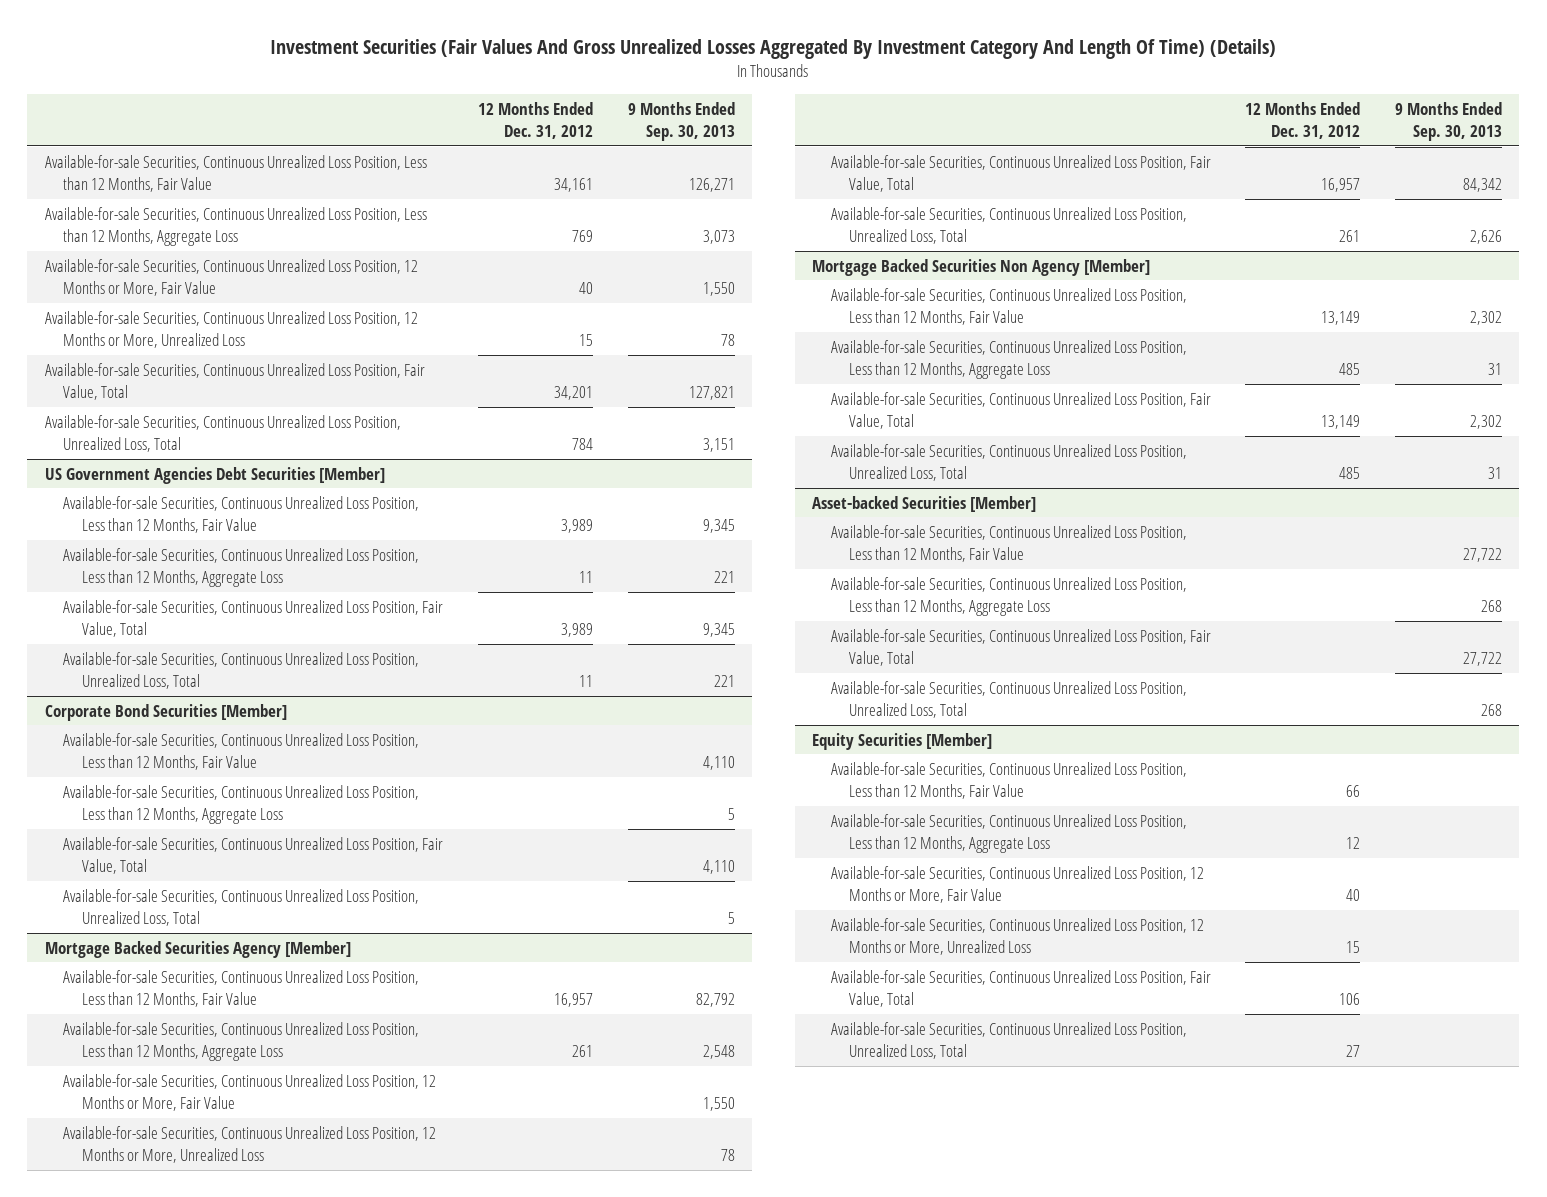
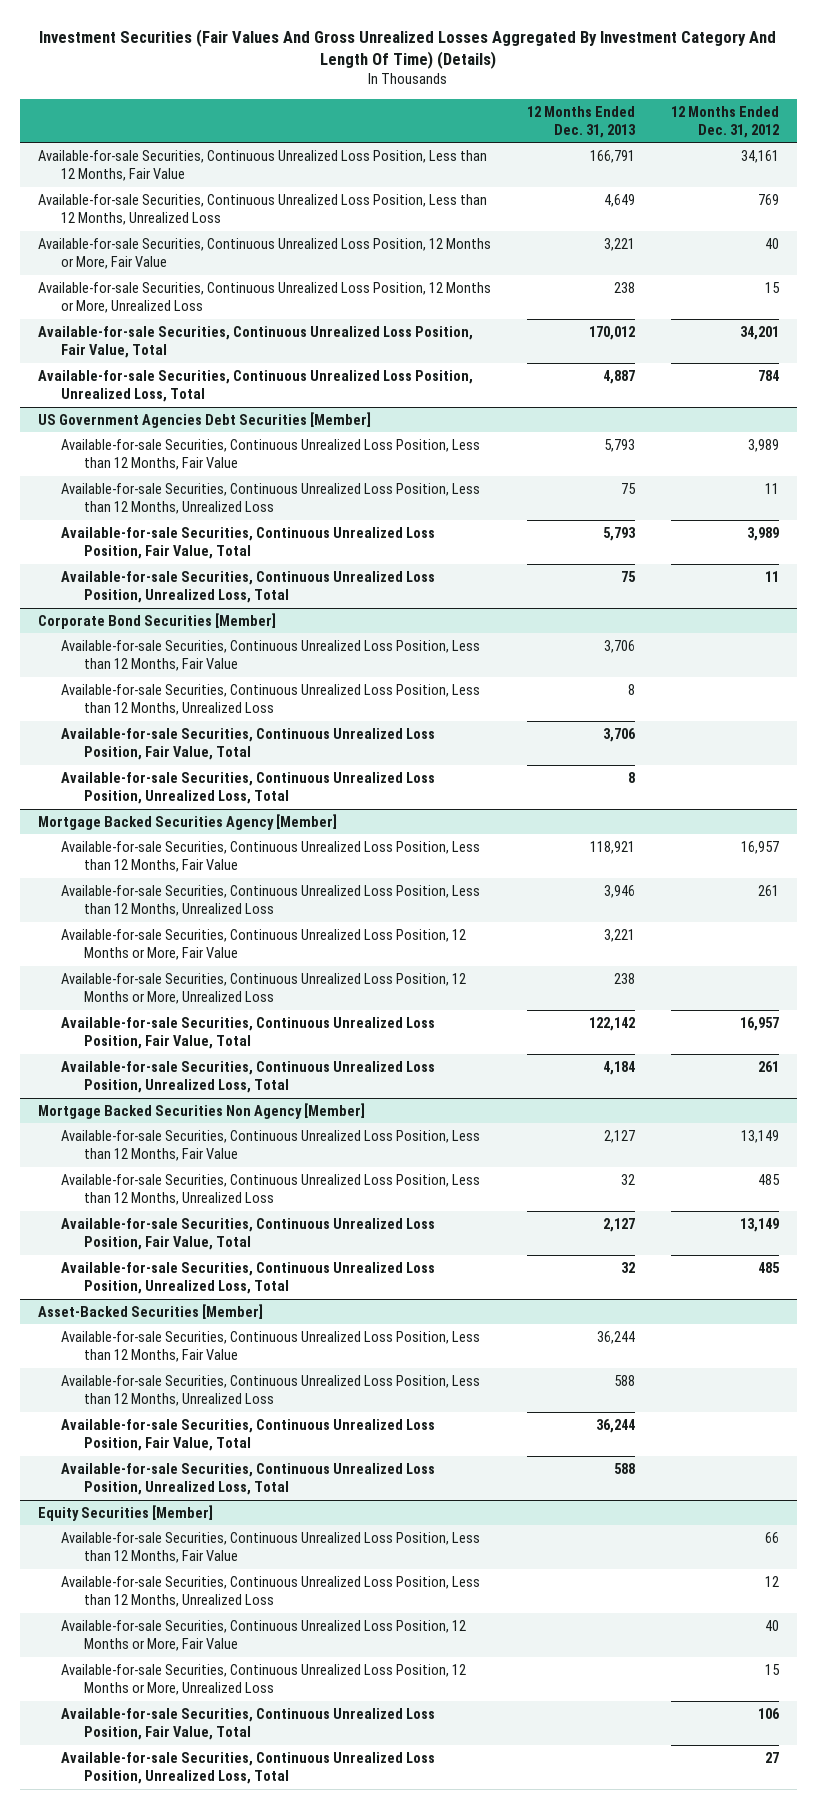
- | 12 Months Ended Dec. 31, 2012 | 9 Months Ended Sep. 30, 2013
+ | 12 Months Ended Dec. 31, 2013 | 12 Months Ended Dec. 31, 2012
- Available-for-sale Securities, Continuous Unrealized Loss Position, Less than 12 Months, Aggregate Loss | 769 | 3,073
+ Available-for-sale Securities, Continuous Unrealized Loss Position, Less than 12 Months, Unrealized Loss | 4,649 | 769
@ US Government Agencies Debt Securities [Member]
- Available-for-sale Securities, Continuous Unrealized Loss Position, Less than 12 Months, Aggregate Loss | 11 | 221
+ Available-for-sale Securities, Continuous Unrealized Loss Position, Less than 12 Months, Unrealized Loss | 75 | 11
@ Corporate Bond Securities [Member]
- Available-for-sale Securities, Continuous Unrealized Loss Position, Less than 12 Months, Aggregate Loss | | 5
+ Available-for-sale Securities, Continuous Unrealized Loss Position, Less than 12 Months, Unrealized Loss | 8 |
@ Mortgage Backed Securities Agency [Member]
- Available-for-sale Securities, Continuous Unrealized Loss Position, Less than 12 Months, Aggregate Loss | 261 | 2,548
+ Available-for-sale Securities, Continuous Unrealized Loss Position, Less than 12 Months, Unrealized Loss | 3,946 | 261
@ Mortgage Backed Securities Non Agency [Member]
- Available-for-sale Securities, Continuous Unrealized Loss Position, Less than 12 Months, Aggregate Loss | 485 | 31
+ Available-for-sale Securities, Continuous Unrealized Loss Position, Less than 12 Months, Unrealized Loss | 32 | 485
- Asset-backed Securities [Member]
+ Asset-Backed Securities [Member]
- Available-for-sale Securities, Continuous Unrealized Loss Position, Less than 12 Months, Aggregate Loss | | 268
+ Available-for-sale Securities, Continuous Unrealized Loss Position, Less than 12 Months, Unrealized Loss | 588 |
@ Equity Securities [Member]
- Available-for-sale Securities, Continuous Unrealized Loss Position, Less than 12 Months, Aggregate Loss | 12 |
+ Available-for-sale Securities, Continuous Unrealized Loss Position, Less than 12 Months, Unrealized Loss | | 12

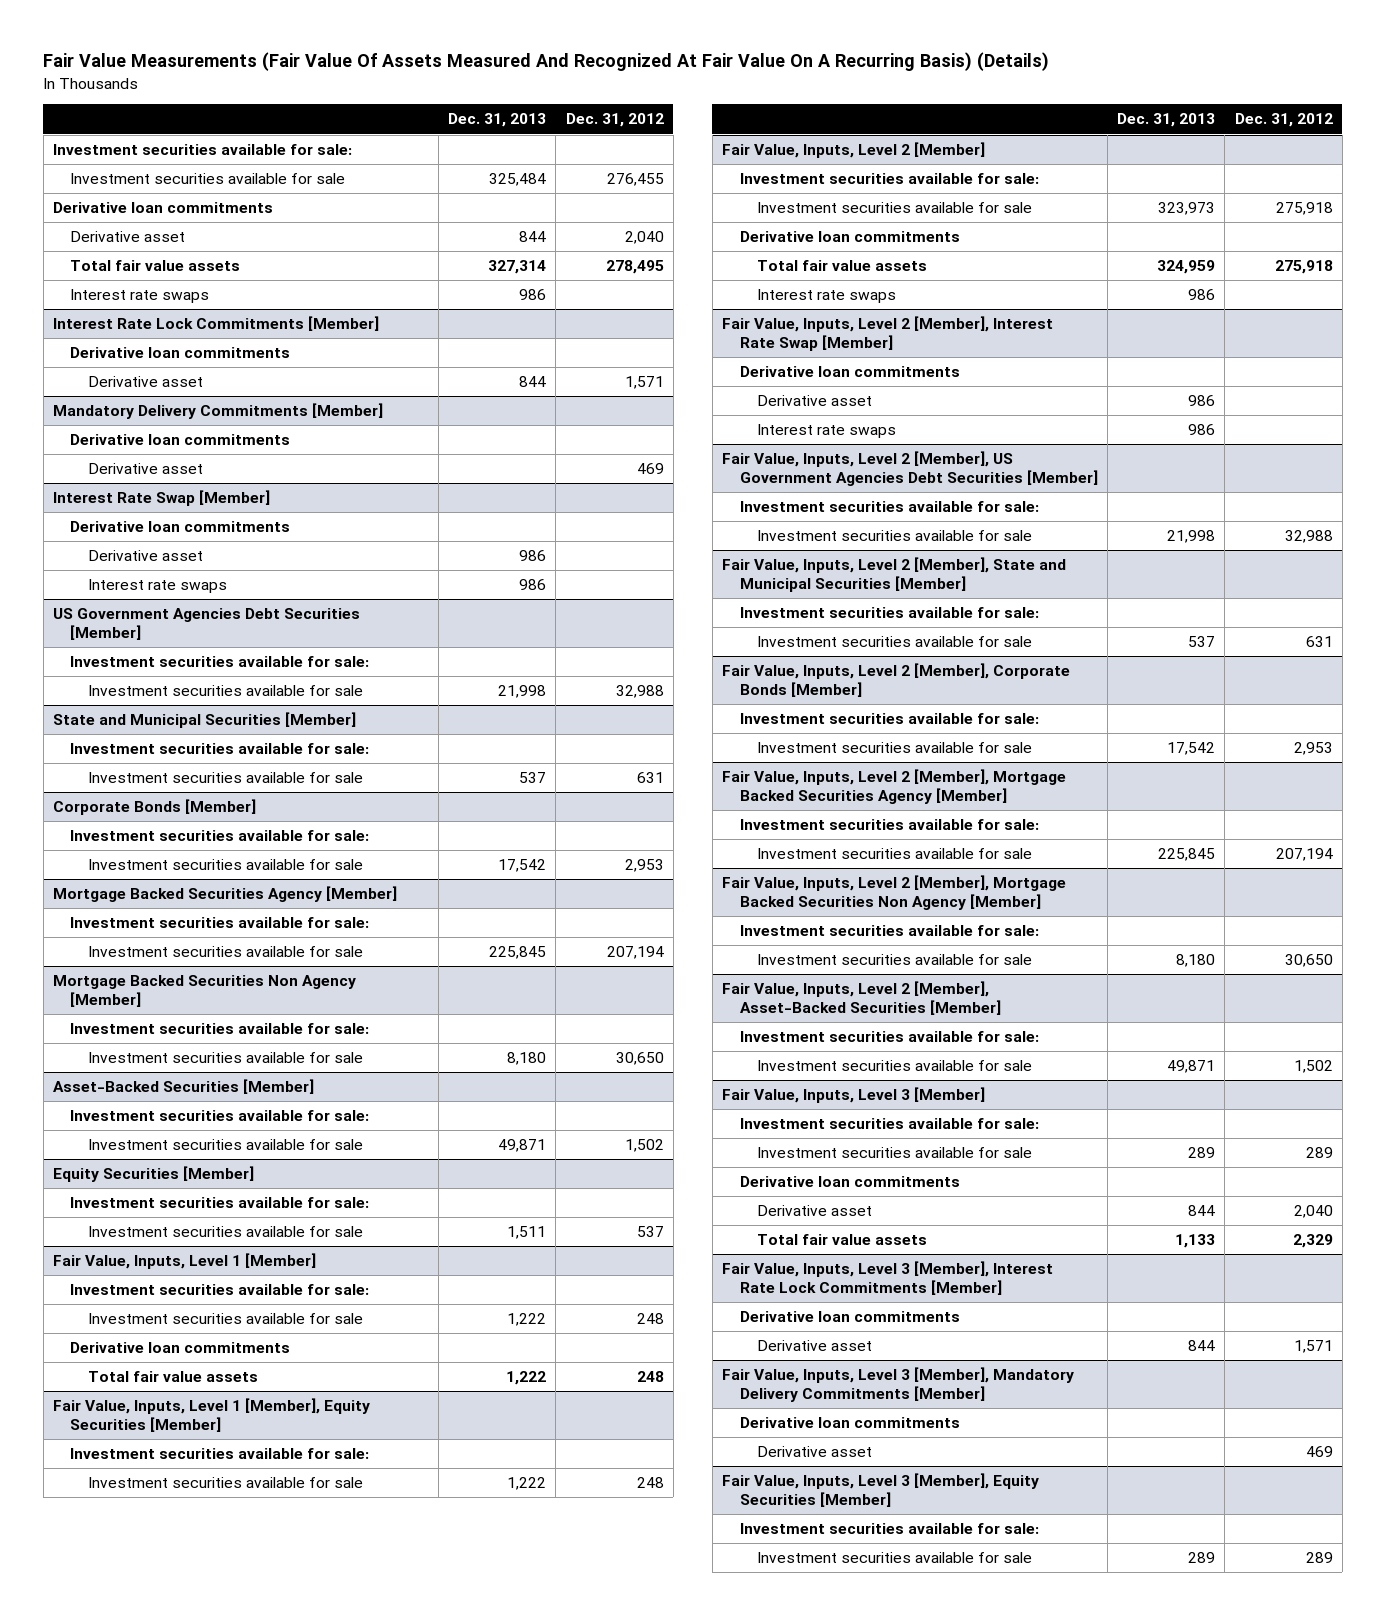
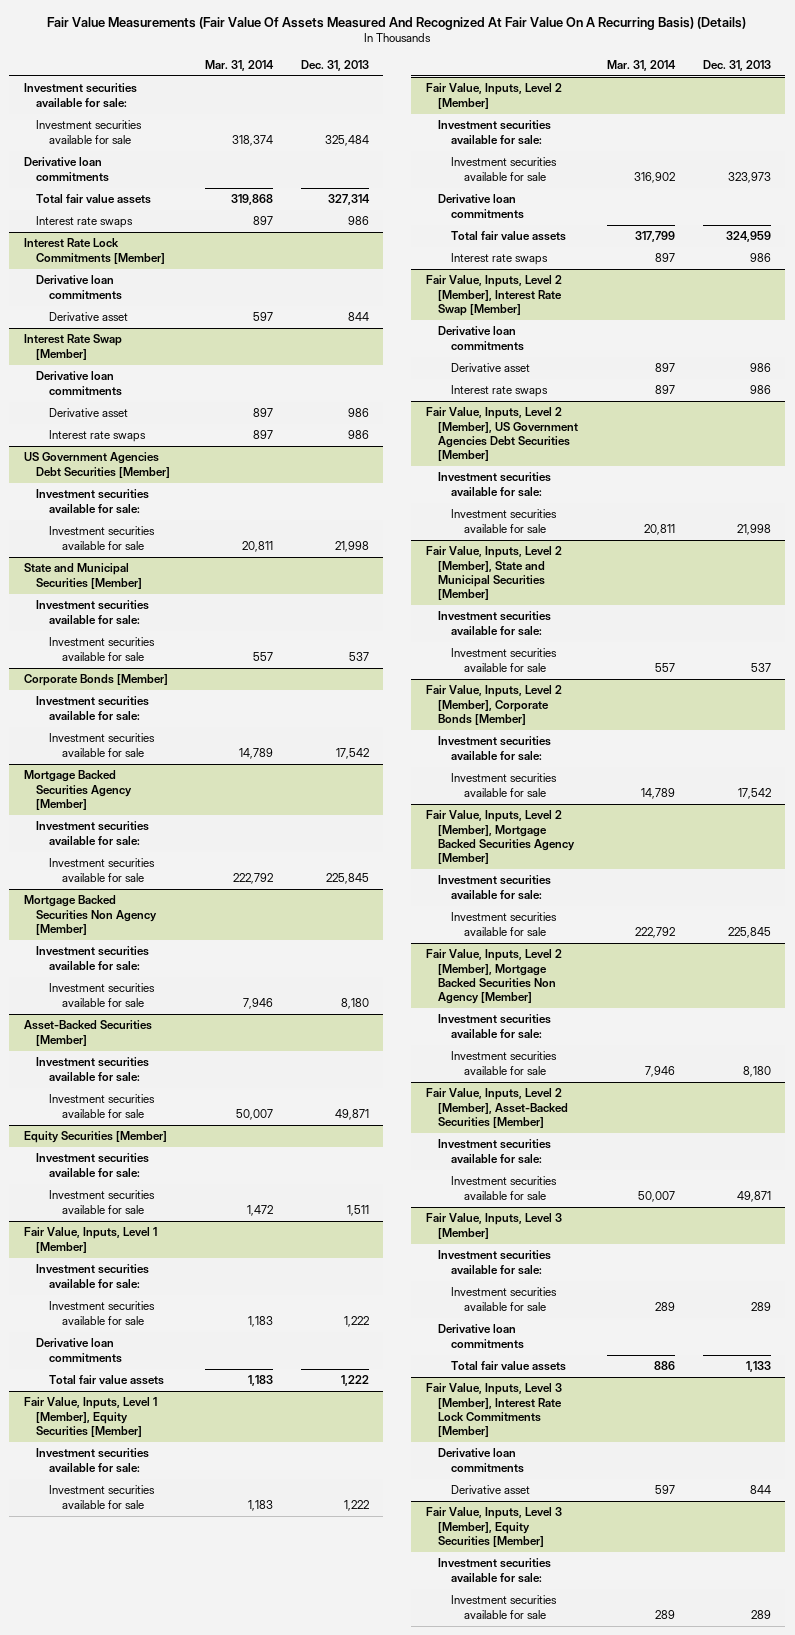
- | Dec. 31, 2013 | Dec. 31, 2012
+ | Mar. 31, 2014 | Dec. 31, 2013
- Derivative asset | 844 | 2,040
- Mandatory Delivery Commitments [Member]
- Derivative loan commitments
- Derivative asset | | 469
@ Fair Value, Inputs, Level 3 [Member]
- Derivative asset | 844 | 2,040
- Fair Value, Inputs, Level 3 [Member], Mandatory Delivery Commitments [Member]
- Derivative loan commitments
- Derivative asset | | 469

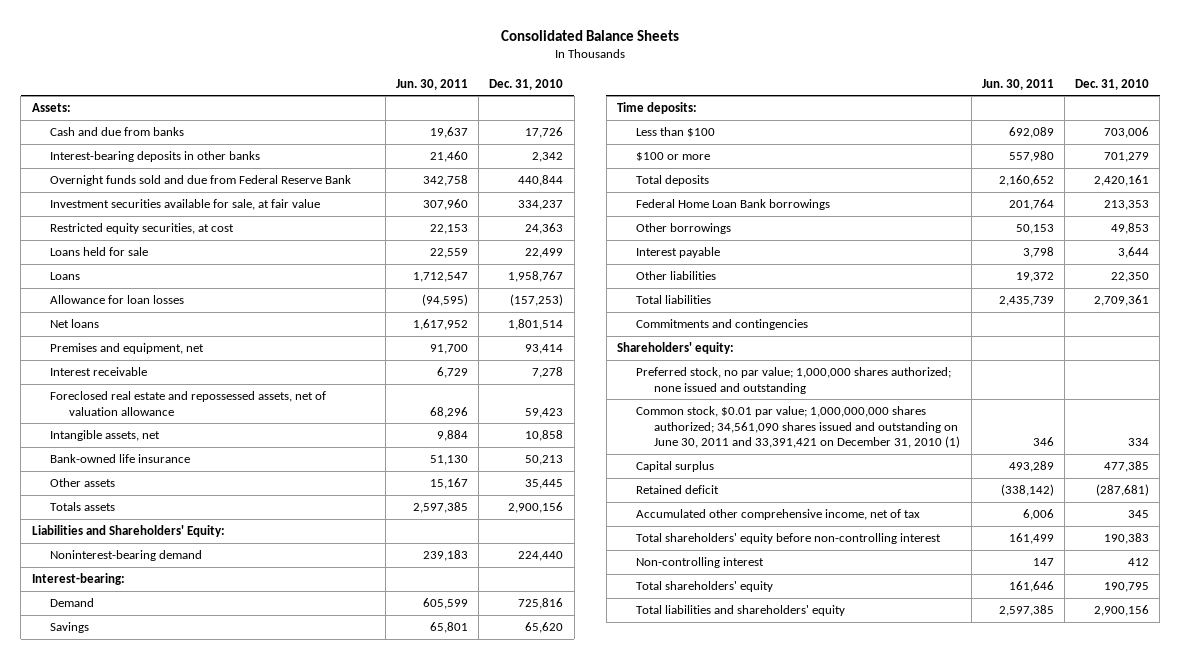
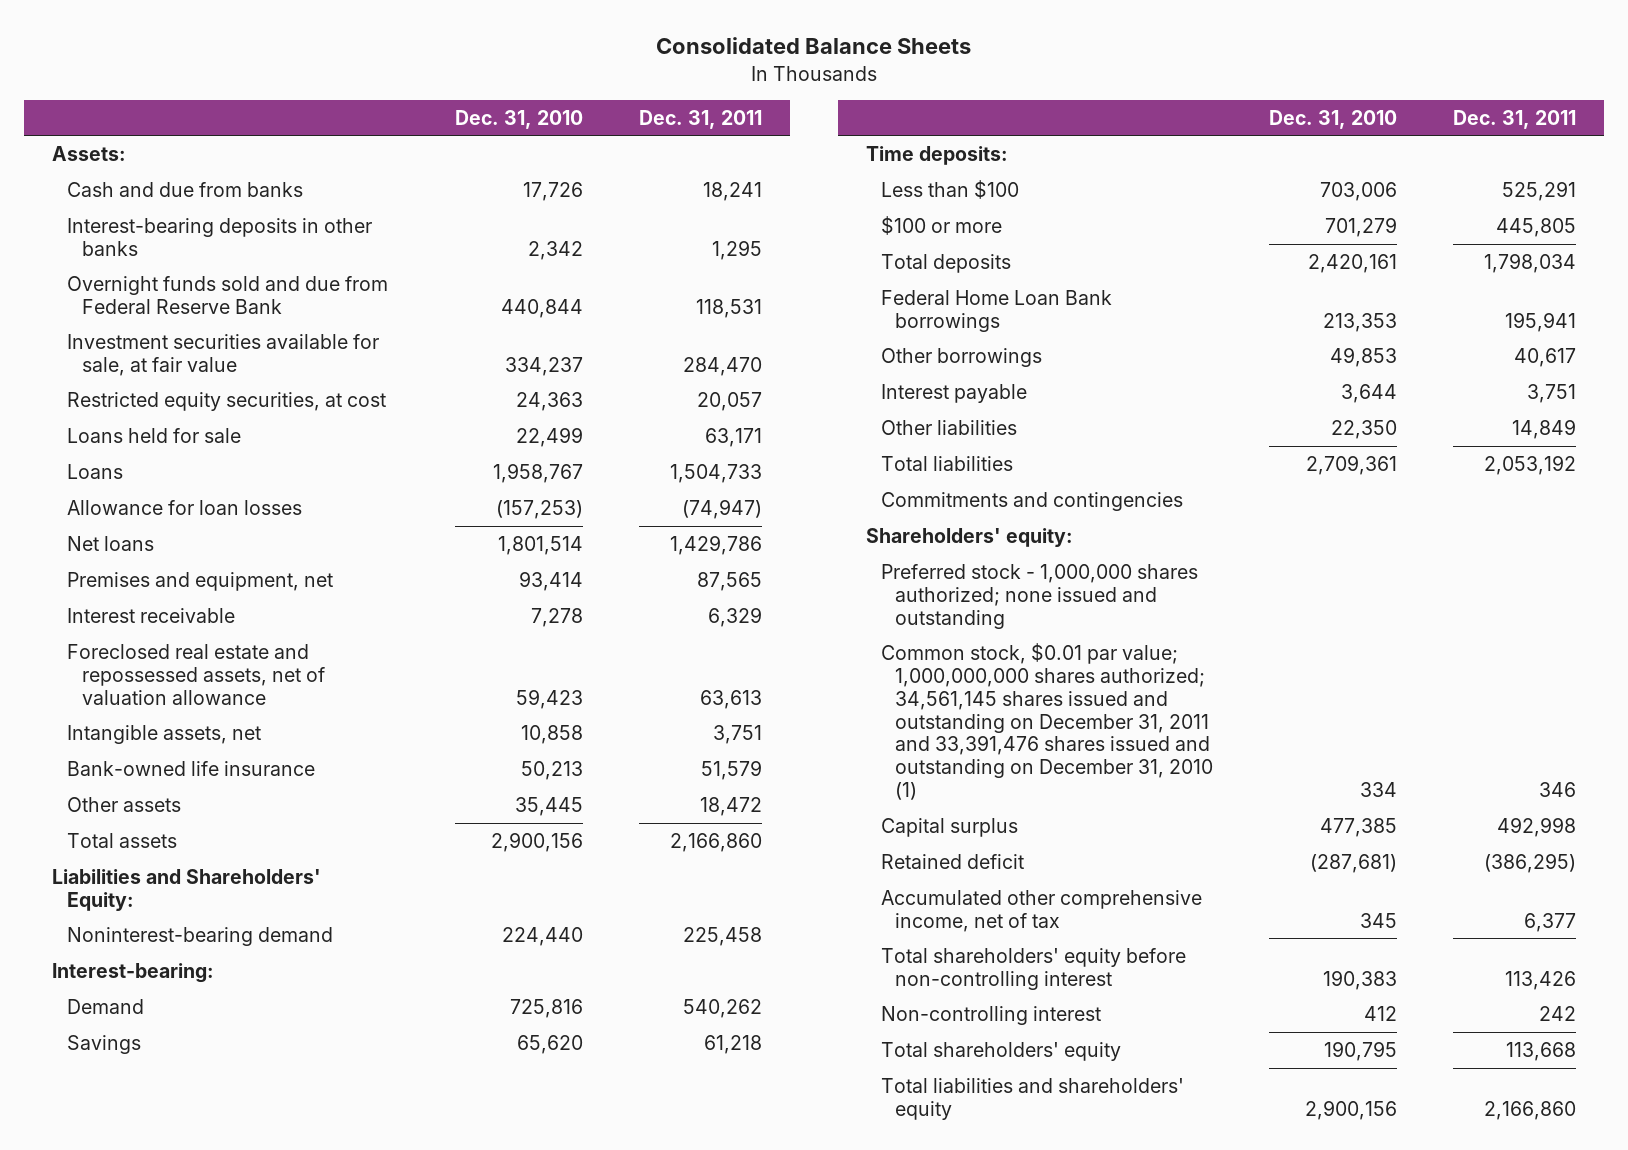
- | Jun. 30, 2011 | Dec. 31, 2010
+ | Dec. 31, 2010 | Dec. 31, 2011
- Totals assets | 2,597,385 | 2,900,156
+ Total assets | 2,900,156 | 2,166,860
- Preferred stock, no par value; 1,000,000 shares authorized; none issued and outstanding
- Common stock, $0.01 par value; 1,000,000,000 shares authorized; 34,561,090 shares issued and outstanding on June 30, 2011 and 33,391,421 on December 31, 2010 (1) | 346 | 334
+ Preferred stock - 1,000,000 shares authorized; none issued and outstanding
+ Common stock, $0.01 par value; 1,000,000,000 shares authorized; 34,561,145 shares issued and outstanding on December 31, 2011 and 33,391,476 shares issued and outstanding on December 31, 2010 (1) | 334 | 346

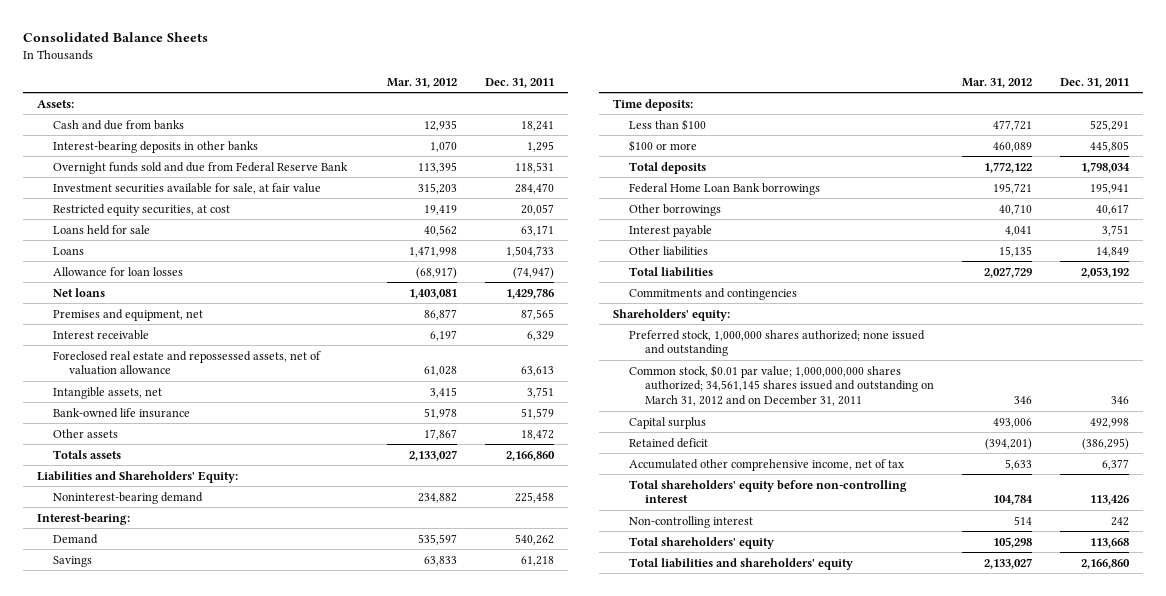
- | Dec. 31, 2010 | Dec. 31, 2011
+ | Mar. 31, 2012 | Dec. 31, 2011
- Total assets | 2,900,156 | 2,166,860
+ Totals assets | 2,133,027 | 2,166,860
- Preferred stock - 1,000,000 shares authorized; none issued and outstanding
- Common stock, $0.01 par value; 1,000,000,000 shares authorized; 34,561,145 shares issued and outstanding on December 31, 2011 and 33,391,476 shares issued and outstanding on December 31, 2010 (1) | 334 | 346
+ Preferred stock, 1,000,000 shares authorized; none issued and outstanding
+ Common stock, $0.01 par value; 1,000,000,000 shares authorized; 34,561,145 shares issued and outstanding on March 31, 2012 and on December 31, 2011 | 346 | 346

